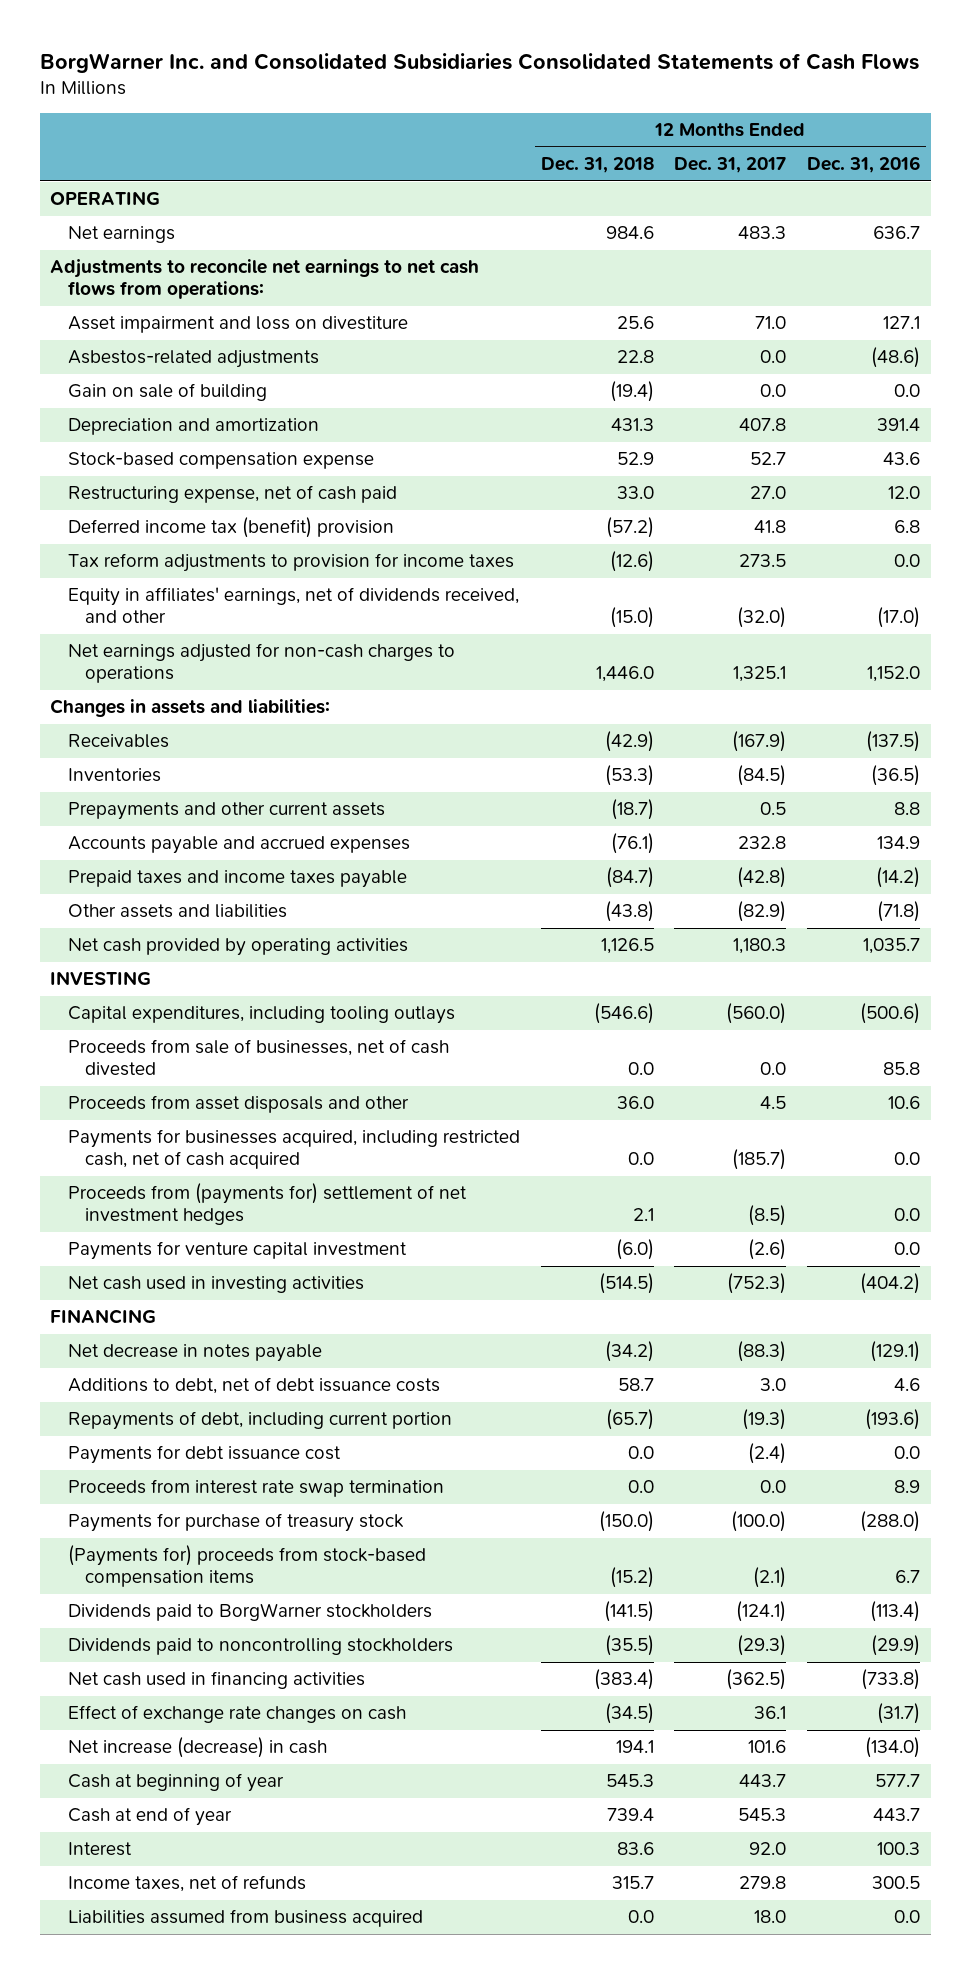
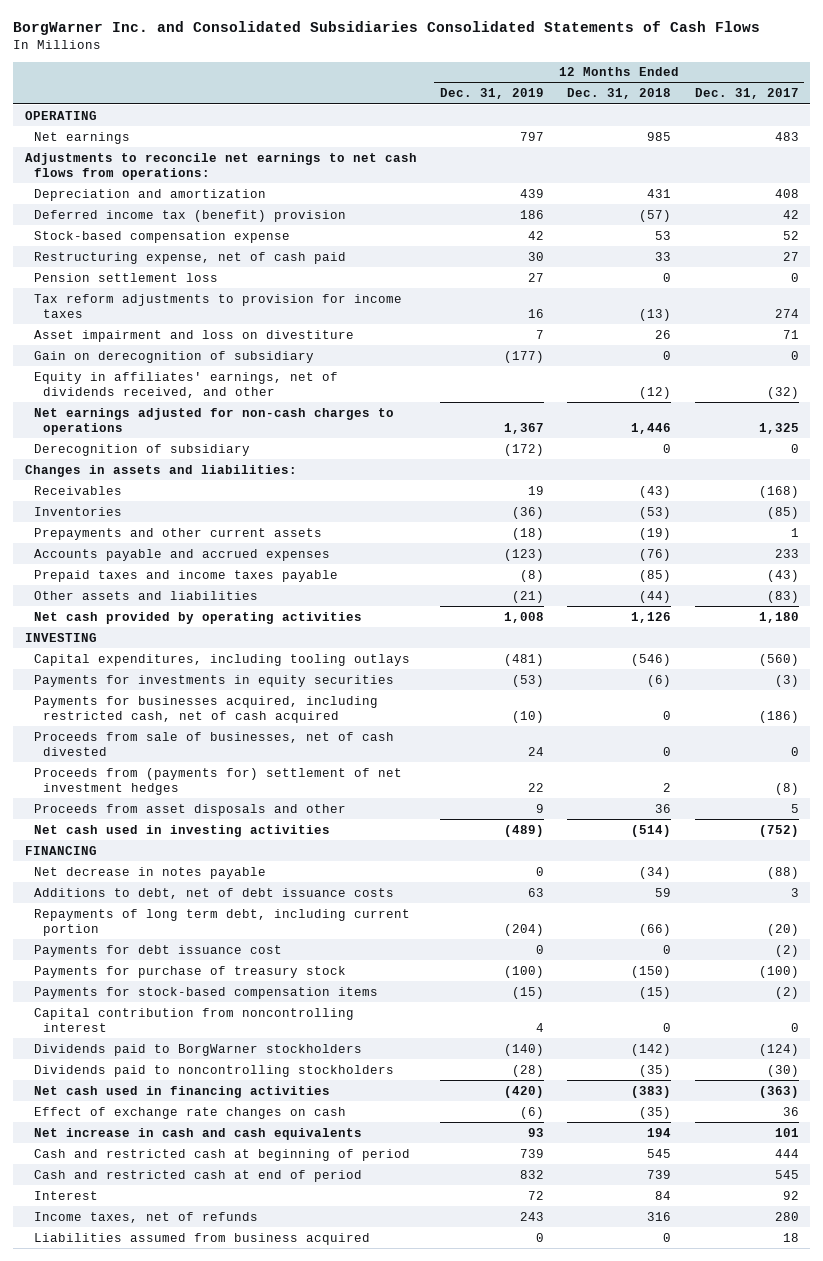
- | 12 Months Ended Dec. 31, 2018 | 12 Months Ended Dec. 31, 2017 | 12 Months Ended Dec. 31, 2016
+ | 12 Months Ended Dec. 31, 2019 | 12 Months Ended Dec. 31, 2018 | 12 Months Ended Dec. 31, 2017
- Net earnings | 984.6 | 483.3 | 636.7
+ Net earnings | 797 | 985 | 483
- Asset impairment and loss on divestiture | 25.6 | 71.0 | 127.1
- Asbestos-related adjustments | 22.8 | 0.0 | (48.6)
- Gain on sale of building | (19.4) | 0.0 | 0.0
- Depreciation and amortization | 431.3 | 407.8 | 391.4
- Stock-based compensation expense | 52.9 | 52.7 | 43.6
- Restructuring expense, net of cash paid | 33.0 | 27.0 | 12.0
- Deferred income tax (benefit) provision | (57.2) | 41.8 | 6.8
- Tax reform adjustments to provision for income taxes | (12.6) | 273.5 | 0.0
- Equity in affiliates' earnings, net of dividends received, and other | (15.0) | (32.0) | (17.0)
- Net earnings adjusted for non-cash charges to operations | 1,446.0 | 1,325.1 | 1,152.0
+ Depreciation and amortization | 439 | 431 | 408
+ Deferred income tax (benefit) provision | 186 | (57) | 42
+ Stock-based compensation expense | 42 | 53 | 52
+ Restructuring expense, net of cash paid | 30 | 33 | 27
+ Pension settlement loss | 27 | 0 | 0
+ Tax reform adjustments to provision for income taxes | 16 | (13) | 274
+ Asset impairment and loss on divestiture | 7 | 26 | 71
+ Gain on derecognition of subsidiary | (177) | 0 | 0
+ Equity in affiliates' earnings, net of dividends received, and other | | (12) | (32)
+ Net earnings adjusted for non-cash charges to operations | 1,367 | 1,446 | 1,325
+ Derecognition of subsidiary | (172) | 0 | 0
- Receivables | (42.9) | (167.9) | (137.5)
- Inventories | (53.3) | (84.5) | (36.5)
- Prepayments and other current assets | (18.7) | 0.5 | 8.8
- Accounts payable and accrued expenses | (76.1) | 232.8 | 134.9
- Prepaid taxes and income taxes payable | (84.7) | (42.8) | (14.2)
- Other assets and liabilities | (43.8) | (82.9) | (71.8)
- Net cash provided by operating activities | 1,126.5 | 1,180.3 | 1,035.7
+ Receivables | 19 | (43) | (168)
+ Inventories | (36) | (53) | (85)
+ Prepayments and other current assets | (18) | (19) | 1
+ Accounts payable and accrued expenses | (123) | (76) | 233
+ Prepaid taxes and income taxes payable | (8) | (85) | (43)
+ Other assets and liabilities | (21) | (44) | (83)
+ Net cash provided by operating activities | 1,008 | 1,126 | 1,180
- Capital expenditures, including tooling outlays | (546.6) | (560.0) | (500.6)
- Proceeds from sale of businesses, net of cash divested | 0.0 | 0.0 | 85.8
- Proceeds from asset disposals and other | 36.0 | 4.5 | 10.6
- Payments for businesses acquired, including restricted cash, net of cash acquired | 0.0 | (185.7) | 0.0
- Proceeds from (payments for) settlement of net investment hedges | 2.1 | (8.5) | 0.0
- Payments for venture capital investment | (6.0) | (2.6) | 0.0
- Net cash used in investing activities | (514.5) | (752.3) | (404.2)
+ Capital expenditures, including tooling outlays | (481) | (546) | (560)
+ Payments for investments in equity securities | (53) | (6) | (3)
+ Payments for businesses acquired, including restricted cash, net of cash acquired | (10) | 0 | (186)
+ Proceeds from sale of businesses, net of cash divested | 24 | 0 | 0
+ Proceeds from (payments for) settlement of net investment hedges | 22 | 2 | (8)
+ Proceeds from asset disposals and other | 9 | 36 | 5
+ Net cash used in investing activities | (489) | (514) | (752)
- Net decrease in notes payable | (34.2) | (88.3) | (129.1)
- Additions to debt, net of debt issuance costs | 58.7 | 3.0 | 4.6
- Repayments of debt, including current portion | (65.7) | (19.3) | (193.6)
- Payments for debt issuance cost | 0.0 | (2.4) | 0.0
- Proceeds from interest rate swap termination | 0.0 | 0.0 | 8.9
- Payments for purchase of treasury stock | (150.0) | (100.0) | (288.0)
- (Payments for) proceeds from stock-based compensation items | (15.2) | (2.1) | 6.7
- Dividends paid to BorgWarner stockholders | (141.5) | (124.1) | (113.4)
- Dividends paid to noncontrolling stockholders | (35.5) | (29.3) | (29.9)
- Net cash used in financing activities | (383.4) | (362.5) | (733.8)
- Effect of exchange rate changes on cash | (34.5) | 36.1 | (31.7)
- Net increase (decrease) in cash | 194.1 | 101.6 | (134.0)
- Cash at beginning of year | 545.3 | 443.7 | 577.7
- Cash at end of year | 739.4 | 545.3 | 443.7
- Interest | 83.6 | 92.0 | 100.3
- Income taxes, net of refunds | 315.7 | 279.8 | 300.5
- Liabilities assumed from business acquired | 0.0 | 18.0 | 0.0
+ Net decrease in notes payable | 0 | (34) | (88)
+ Additions to debt, net of debt issuance costs | 63 | 59 | 3
+ Repayments of long term debt, including current portion | (204) | (66) | (20)
+ Payments for debt issuance cost | 0 | 0 | (2)
+ Payments for purchase of treasury stock | (100) | (150) | (100)
+ Payments for stock-based compensation items | (15) | (15) | (2)
+ Capital contribution from noncontrolling interest | 4 | 0 | 0
+ Dividends paid to BorgWarner stockholders | (140) | (142) | (124)
+ Dividends paid to noncontrolling stockholders | (28) | (35) | (30)
+ Net cash used in financing activities | (420) | (383) | (363)
+ Effect of exchange rate changes on cash | (6) | (35) | 36
+ Net increase in cash and cash equivalents | 93 | 194 | 101
+ Cash and restricted cash at beginning of period | 739 | 545 | 444
+ Cash and restricted cash at end of period | 832 | 739 | 545
+ Interest | 72 | 84 | 92
+ Income taxes, net of refunds | 243 | 316 | 280
+ Liabilities assumed from business acquired | 0 | 0 | 18

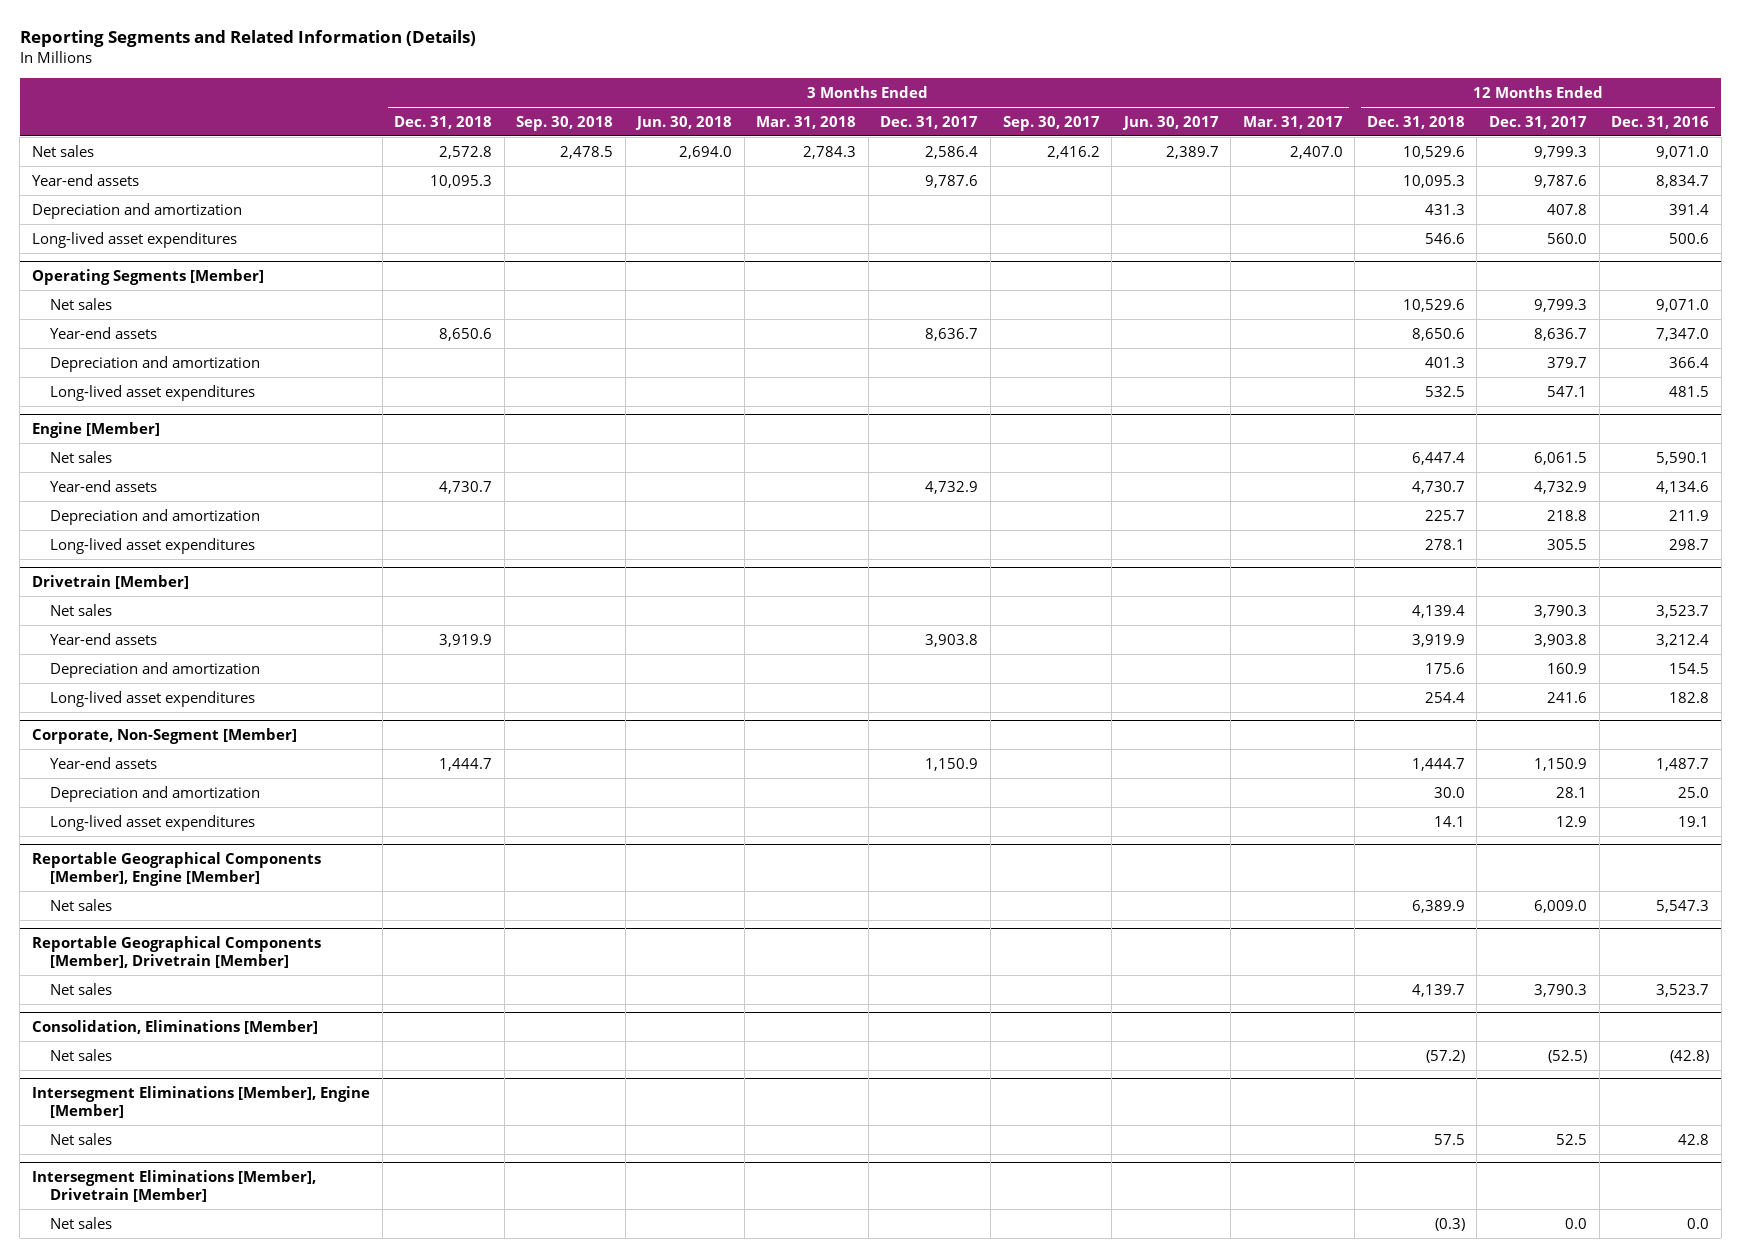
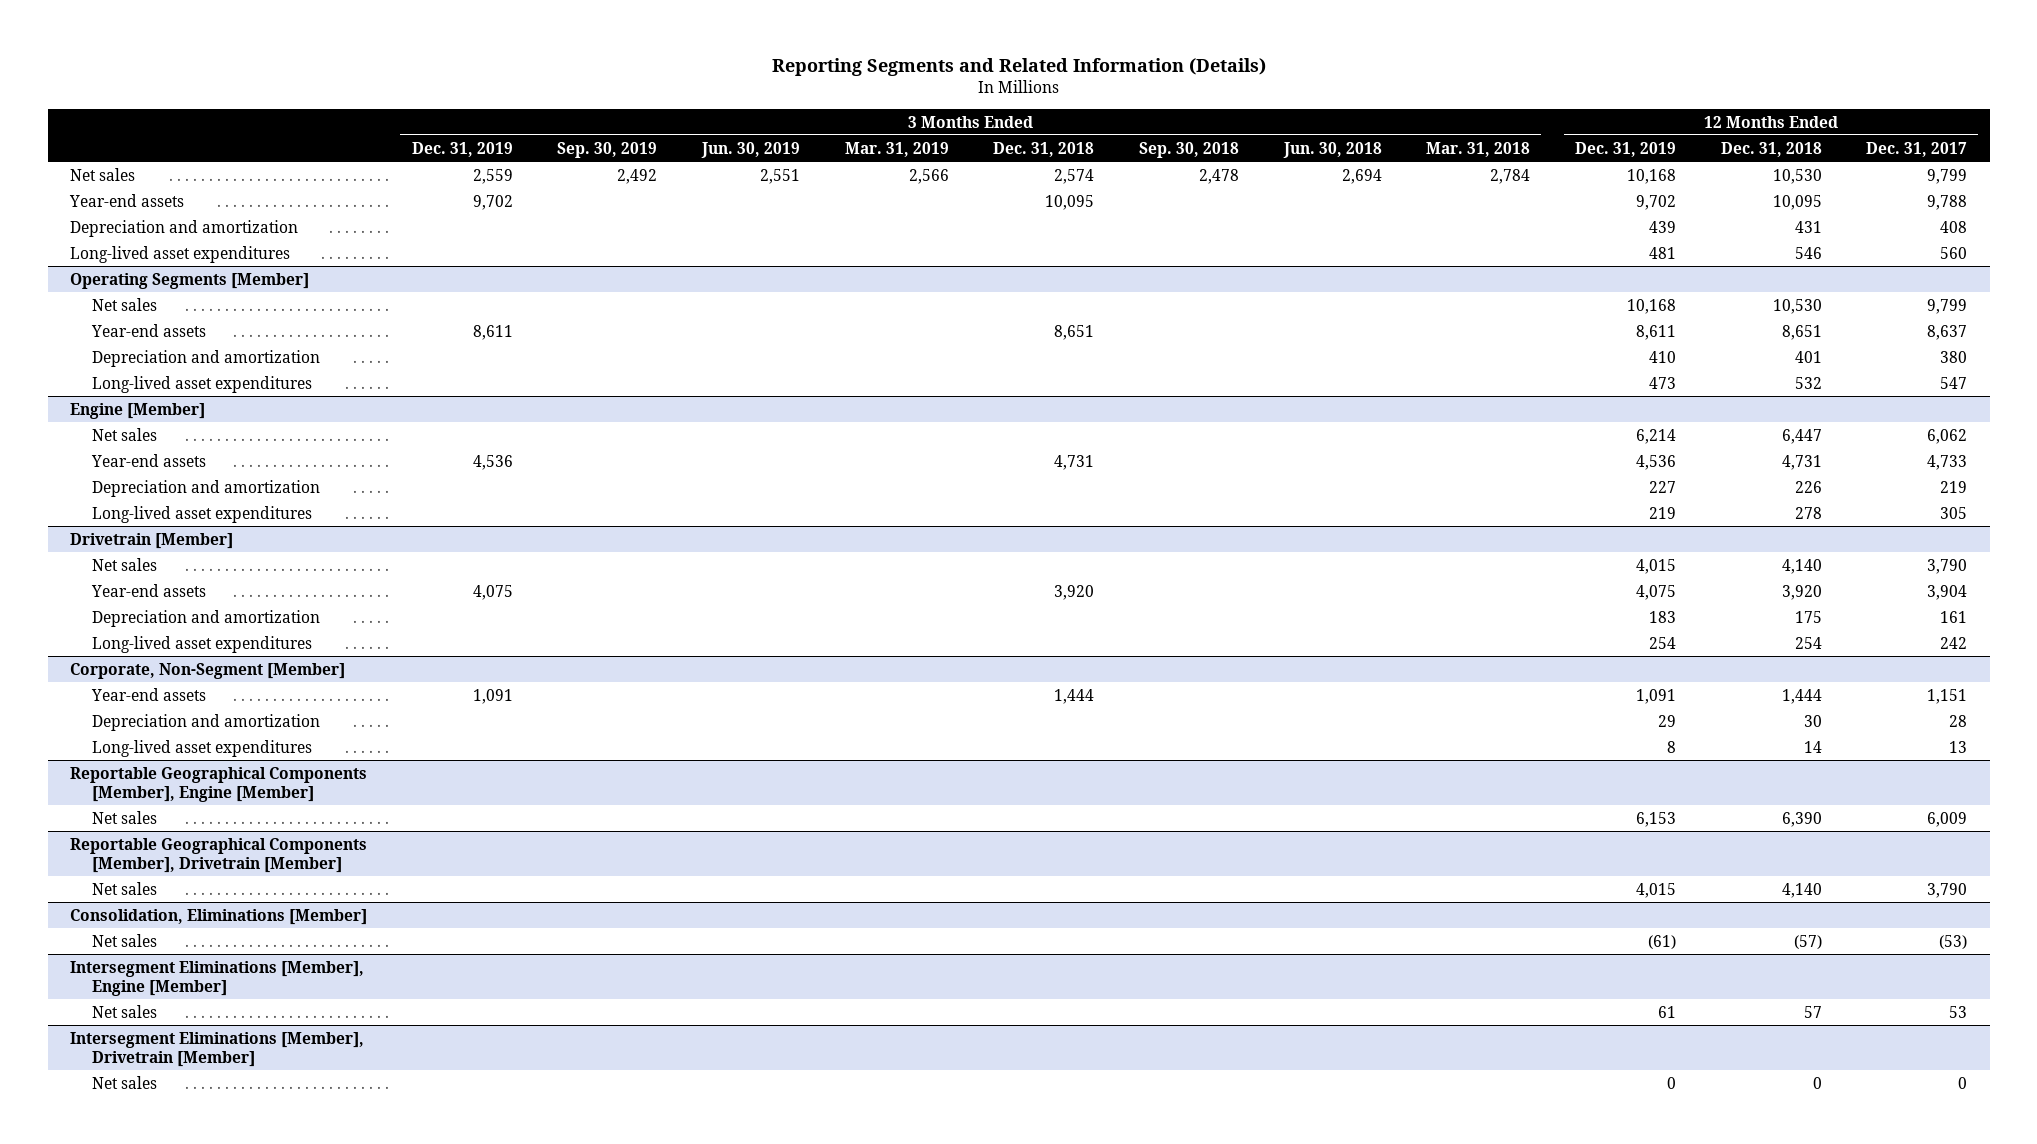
- | 3 Months Ended Dec. 31, 2018 | 3 Months Ended Sep. 30, 2018 | 3 Months Ended Jun. 30, 2018 | 3 Months Ended Mar. 31, 2018 | 3 Months Ended Dec. 31, 2017 | 3 Months Ended Sep. 30, 2017 | 3 Months Ended Jun. 30, 2017 | 3 Months Ended Mar. 31, 2017 | 12 Months Ended Dec. 31, 2018 | 12 Months Ended Dec. 31, 2017 | 12 Months Ended Dec. 31, 2016
+ | 3 Months Ended Dec. 31, 2019 | 3 Months Ended Sep. 30, 2019 | 3 Months Ended Jun. 30, 2019 | 3 Months Ended Mar. 31, 2019 | 3 Months Ended Dec. 31, 2018 | 3 Months Ended Sep. 30, 2018 | 3 Months Ended Jun. 30, 2018 | 3 Months Ended Mar. 31, 2018 | 12 Months Ended Dec. 31, 2019 | 12 Months Ended Dec. 31, 2018 | 12 Months Ended Dec. 31, 2017
- Net sales | 2,572.8 | 2,478.5 | 2,694.0 | 2,784.3 | 2,586.4 | 2,416.2 | 2,389.7 | 2,407.0 | 10,529.6 | 9,799.3 | 9,071.0
- Year-end assets | 10,095.3 | | | | 9,787.6 | | | | 10,095.3 | 9,787.6 | 8,834.7
- Depreciation and amortization | | | | | | | | | 431.3 | 407.8 | 391.4
- Long-lived asset expenditures | | | | | | | | | 546.6 | 560.0 | 500.6
+ Net sales | 2,559 | 2,492 | 2,551 | 2,566 | 2,574 | 2,478 | 2,694 | 2,784 | 10,168 | 10,530 | 9,799
+ Year-end assets | 9,702 | | | | 10,095 | | | | 9,702 | 10,095 | 9,788
+ Depreciation and amortization | | | | | | | | | 439 | 431 | 408
+ Long-lived asset expenditures | | | | | | | | | 481 | 546 | 560
@ Operating Segments [Member]
- Net sales | | | | | | | | | 10,529.6 | 9,799.3 | 9,071.0
- Year-end assets | 8,650.6 | | | | 8,636.7 | | | | 8,650.6 | 8,636.7 | 7,347.0
- Depreciation and amortization | | | | | | | | | 401.3 | 379.7 | 366.4
- Long-lived asset expenditures | | | | | | | | | 532.5 | 547.1 | 481.5
+ Net sales | | | | | | | | | 10,168 | 10,530 | 9,799
+ Year-end assets | 8,611 | | | | 8,651 | | | | 8,611 | 8,651 | 8,637
+ Depreciation and amortization | | | | | | | | | 410 | 401 | 380
+ Long-lived asset expenditures | | | | | | | | | 473 | 532 | 547
@ Engine [Member]
- Net sales | | | | | | | | | 6,447.4 | 6,061.5 | 5,590.1
- Year-end assets | 4,730.7 | | | | 4,732.9 | | | | 4,730.7 | 4,732.9 | 4,134.6
- Depreciation and amortization | | | | | | | | | 225.7 | 218.8 | 211.9
- Long-lived asset expenditures | | | | | | | | | 278.1 | 305.5 | 298.7
+ Net sales | | | | | | | | | 6,214 | 6,447 | 6,062
+ Year-end assets | 4,536 | | | | 4,731 | | | | 4,536 | 4,731 | 4,733
+ Depreciation and amortization | | | | | | | | | 227 | 226 | 219
+ Long-lived asset expenditures | | | | | | | | | 219 | 278 | 305
@ Drivetrain [Member]
- Net sales | | | | | | | | | 4,139.4 | 3,790.3 | 3,523.7
- Year-end assets | 3,919.9 | | | | 3,903.8 | | | | 3,919.9 | 3,903.8 | 3,212.4
- Depreciation and amortization | | | | | | | | | 175.6 | 160.9 | 154.5
- Long-lived asset expenditures | | | | | | | | | 254.4 | 241.6 | 182.8
+ Net sales | | | | | | | | | 4,015 | 4,140 | 3,790
+ Year-end assets | 4,075 | | | | 3,920 | | | | 4,075 | 3,920 | 3,904
+ Depreciation and amortization | | | | | | | | | 183 | 175 | 161
+ Long-lived asset expenditures | | | | | | | | | 254 | 254 | 242
@ Corporate, Non-Segment [Member]
- Year-end assets | 1,444.7 | | | | 1,150.9 | | | | 1,444.7 | 1,150.9 | 1,487.7
- Depreciation and amortization | | | | | | | | | 30.0 | 28.1 | 25.0
- Long-lived asset expenditures | | | | | | | | | 14.1 | 12.9 | 19.1
+ Year-end assets | 1,091 | | | | 1,444 | | | | 1,091 | 1,444 | 1,151
+ Depreciation and amortization | | | | | | | | | 29 | 30 | 28
+ Long-lived asset expenditures | | | | | | | | | 8 | 14 | 13
@ Reportable Geographical Components [Member], Engine [Member]
- Net sales | | | | | | | | | 6,389.9 | 6,009.0 | 5,547.3
+ Net sales | | | | | | | | | 6,153 | 6,390 | 6,009
@ Reportable Geographical Components [Member], Drivetrain [Member]
- Net sales | | | | | | | | | 4,139.7 | 3,790.3 | 3,523.7
+ Net sales | | | | | | | | | 4,015 | 4,140 | 3,790
@ Consolidation, Eliminations [Member]
- Net sales | | | | | | | | | (57.2) | (52.5) | (42.8)
+ Net sales | | | | | | | | | (61) | (57) | (53)
@ Intersegment Eliminations [Member], Engine [Member]
- Net sales | | | | | | | | | 57.5 | 52.5 | 42.8
+ Net sales | | | | | | | | | 61 | 57 | 53
@ Intersegment Eliminations [Member], Drivetrain [Member]
- Net sales | | | | | | | | | (0.3) | 0.0 | 0.0
+ Net sales | | | | | | | | | 0 | 0 | 0

